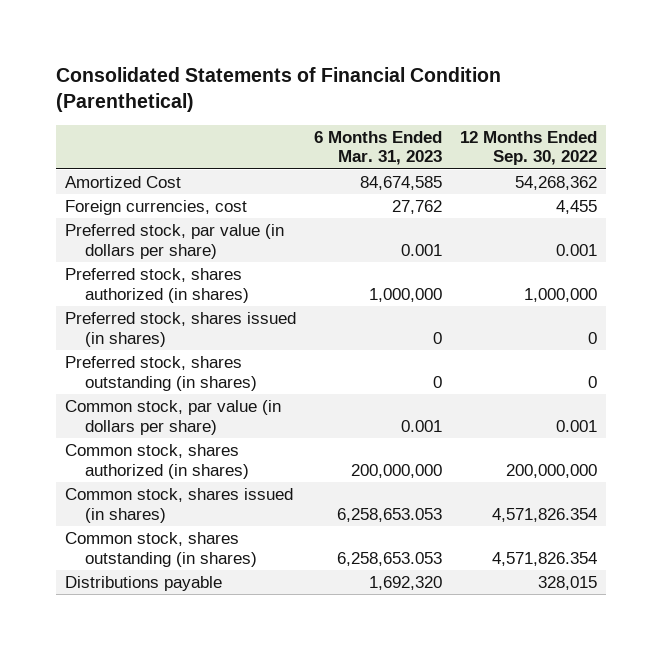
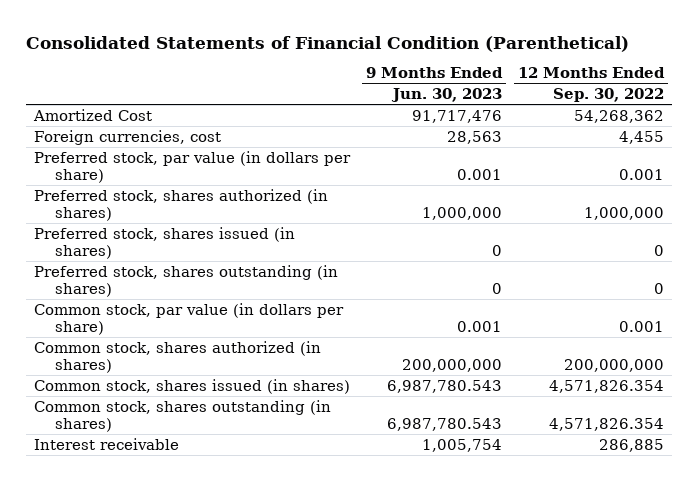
- | 6 Months Ended Mar. 31, 2023 | 12 Months Ended Sep. 30, 2022
+ | 9 Months Ended Jun. 30, 2023 | 12 Months Ended Sep. 30, 2022
- Distributions payable | 1,692,320 | 328,015
+ Interest receivable | 1,005,754 | 286,885

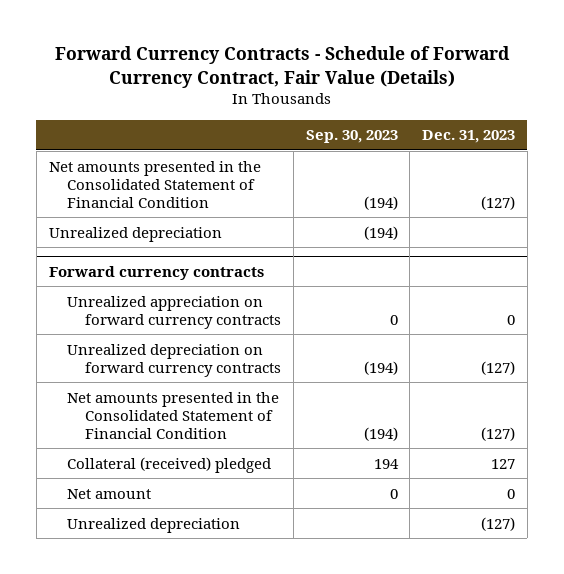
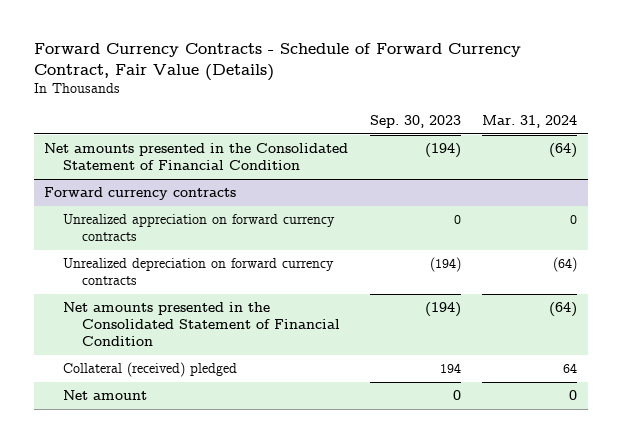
- | Sep. 30, 2023 | Dec. 31, 2023
+ | Sep. 30, 2023 | Mar. 31, 2024
- Unrealized depreciation | (194) |
@ Forward currency contracts
- Unrealized depreciation | | (127)

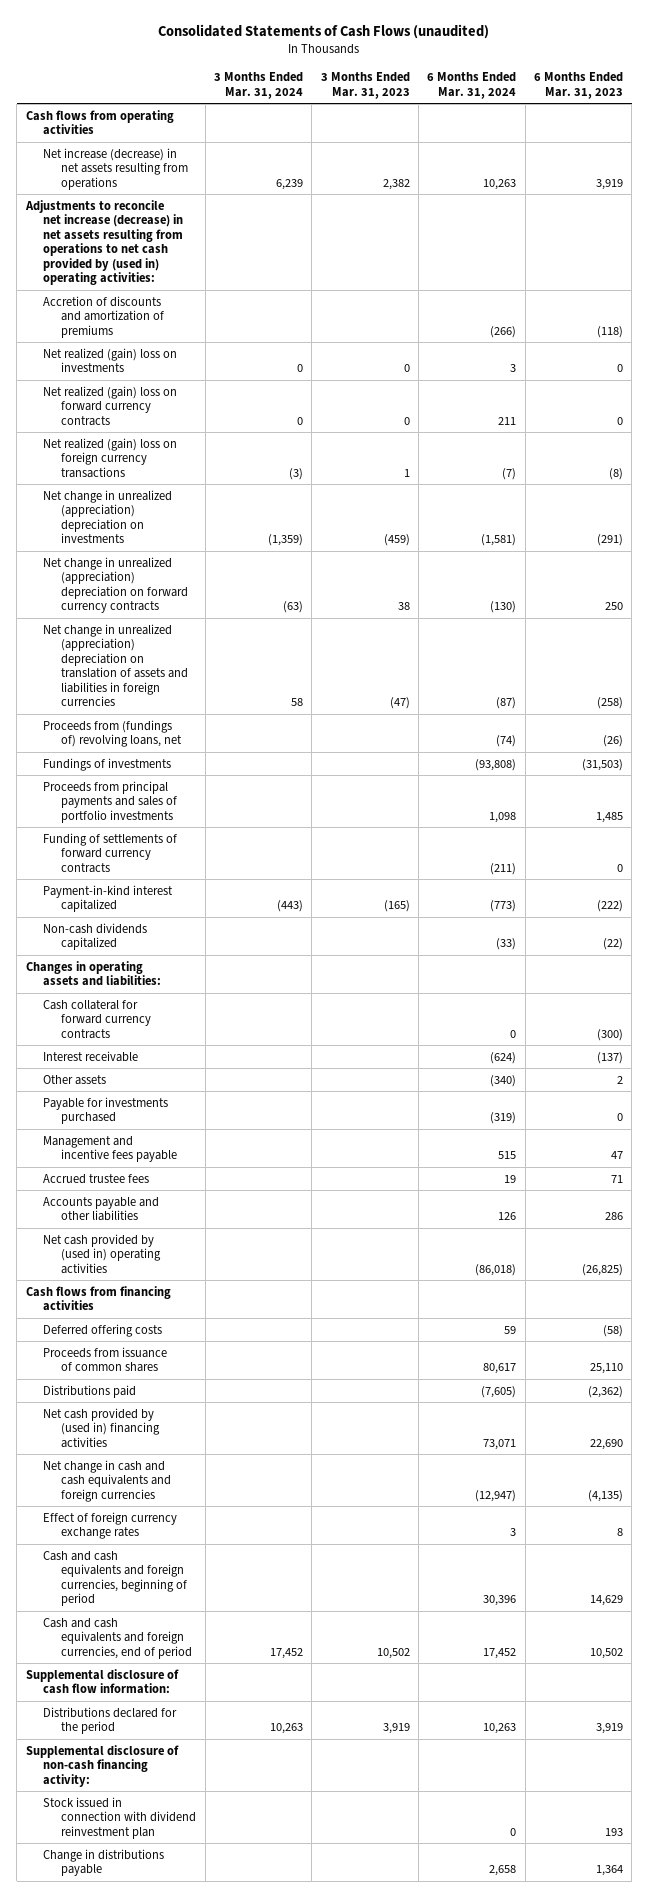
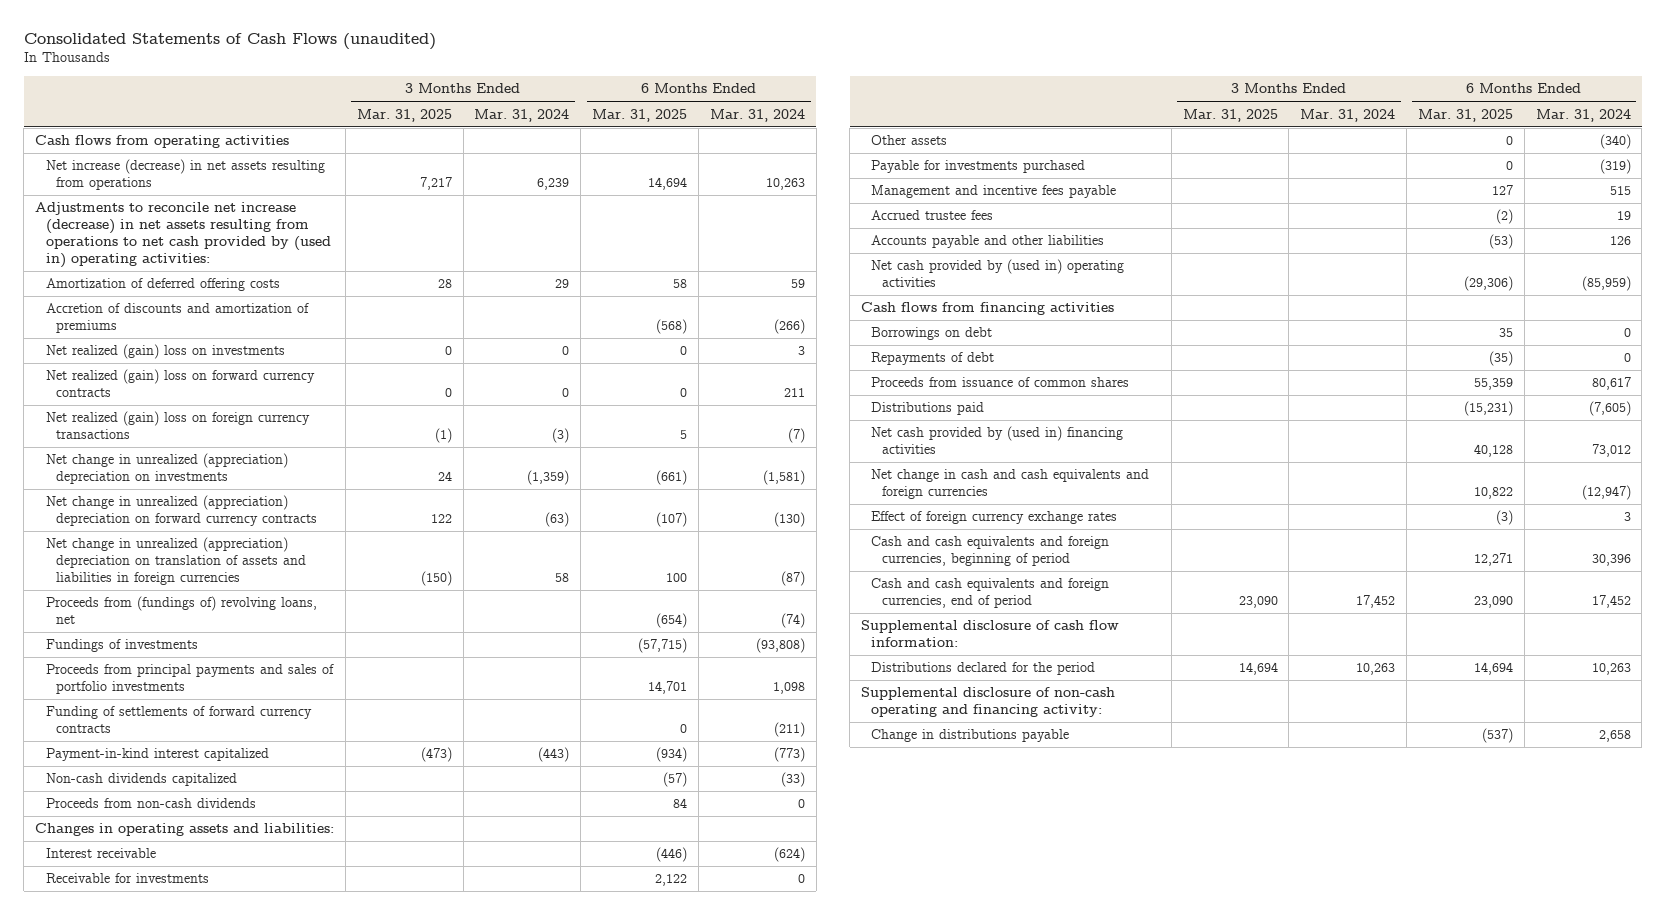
- | 3 Months Ended Mar. 31, 2024 | 3 Months Ended Mar. 31, 2023 | 6 Months Ended Mar. 31, 2024 | 6 Months Ended Mar. 31, 2023
+ | 3 Months Ended Mar. 31, 2025 | 3 Months Ended Mar. 31, 2024 | 6 Months Ended Mar. 31, 2025 | 6 Months Ended Mar. 31, 2024
+ Amortization of deferred offering costs | 28 | 29 | 58 | 59
+ Proceeds from non-cash dividends | | | 84 | 0
- Cash collateral for forward currency contracts | | | 0 | (300)
+ Receivable for investments | | | 2,122 | 0
- Net cash provided by (used in) operating activities | | | (86,018) | (26,825)
+ Net cash provided by (used in) operating activities | | | (29,306) | (85,959)
- Deferred offering costs | | | 59 | (58)
+ Borrowings on debt | | | 35 | 0
+ Repayments of debt | | | (35) | 0
- Net cash provided by (used in) financing activities | | | 73,071 | 22,690
+ Net cash provided by (used in) financing activities | | | 40,128 | 73,012
- Supplemental disclosure of non-cash financing activity:
- Stock issued in connection with dividend reinvestment plan | | | 0 | 193
+ Supplemental disclosure of non-cash operating and financing activity:

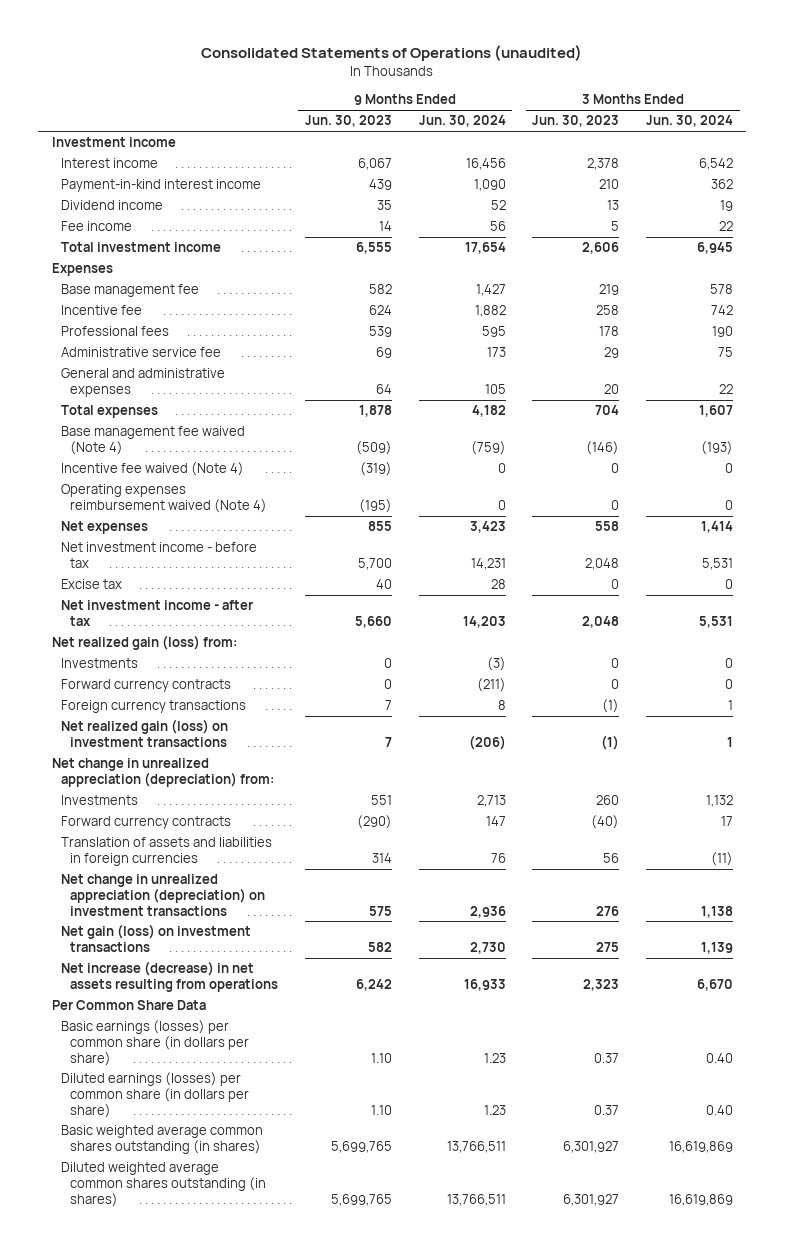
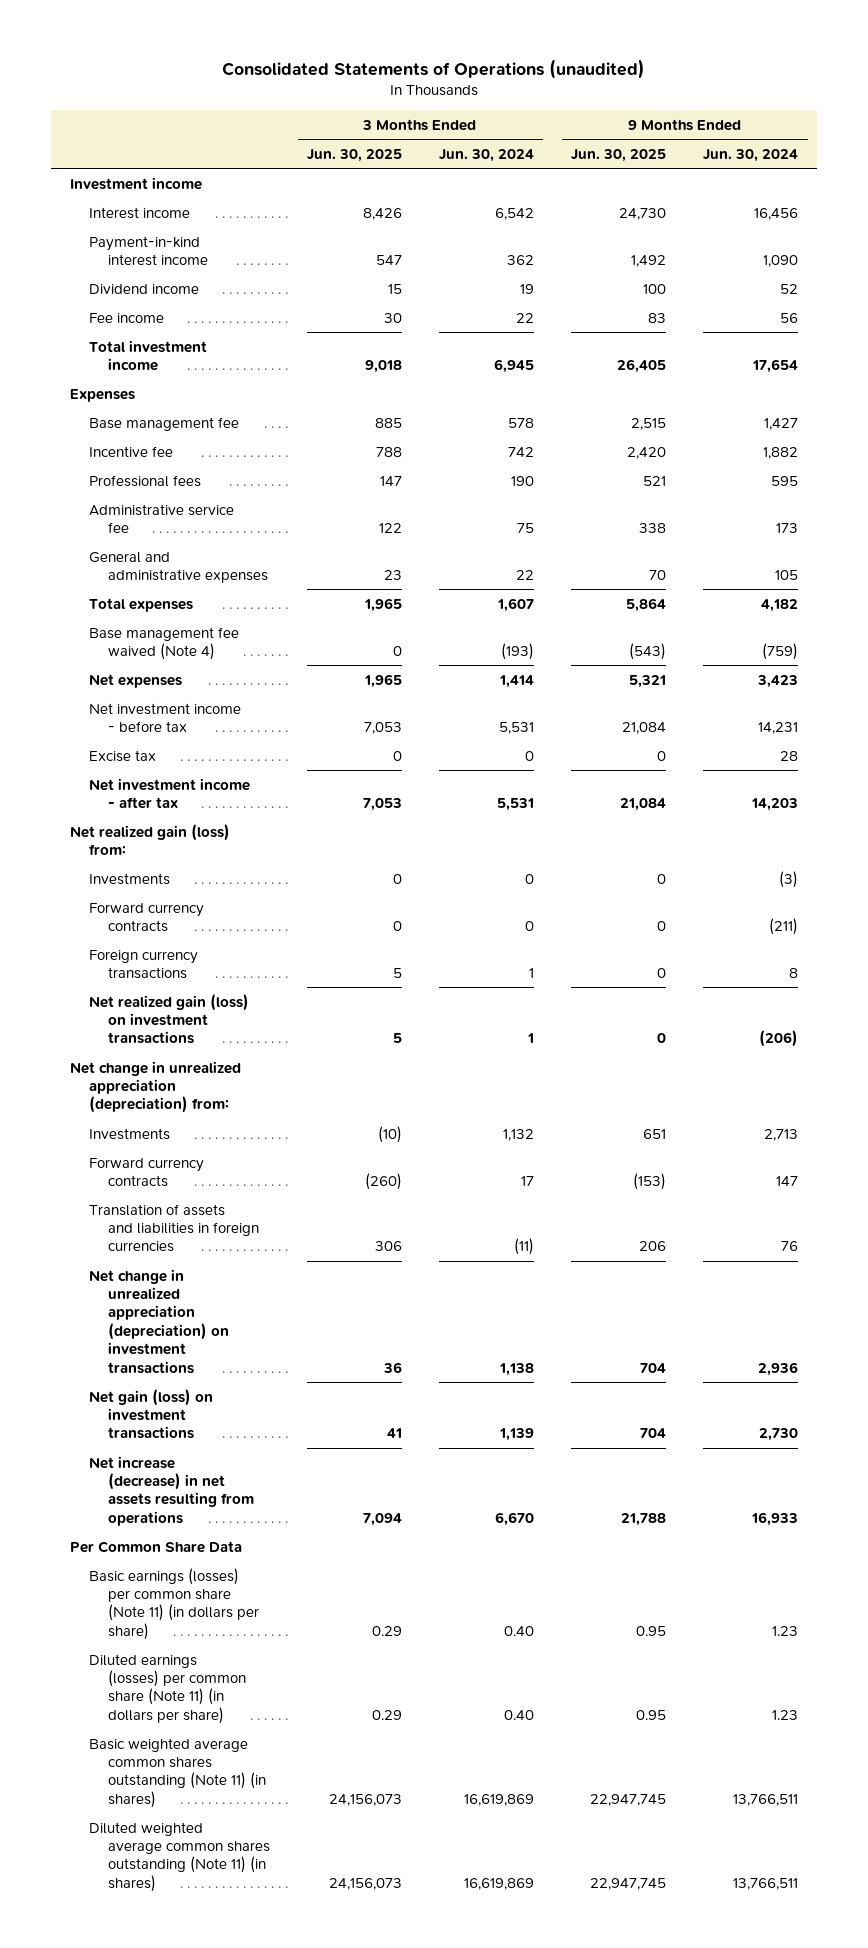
- | 9 Months Ended Jun. 30, 2023 | 9 Months Ended Jun. 30, 2024 | 3 Months Ended Jun. 30, 2023 | 3 Months Ended Jun. 30, 2024
+ | 3 Months Ended Jun. 30, 2025 | 3 Months Ended Jun. 30, 2024 | 9 Months Ended Jun. 30, 2025 | 9 Months Ended Jun. 30, 2024
- Incentive fee waived (Note 4) | (319) | 0 | 0 | 0
- Operating expenses reimbursement waived (Note 4) | (195) | 0 | 0 | 0
- Basic earnings (losses) per common share (in dollars per share) | 1.10 | 1.23 | 0.37 | 0.40
- Diluted earnings (losses) per common share (in dollars per share) | 1.10 | 1.23 | 0.37 | 0.40
- Basic weighted average common shares outstanding (in shares) | 5,699,765 | 13,766,511 | 6,301,927 | 16,619,869
- Diluted weighted average common shares outstanding (in shares) | 5,699,765 | 13,766,511 | 6,301,927 | 16,619,869
+ Basic earnings (losses) per common share (Note 11) (in dollars per share) | 0.29 | 0.40 | 0.95 | 1.23
+ Diluted earnings (losses) per common share (Note 11) (in dollars per share) | 0.29 | 0.40 | 0.95 | 1.23
+ Basic weighted average common shares outstanding (Note 11) (in shares) | 24,156,073 | 16,619,869 | 22,947,745 | 13,766,511
+ Diluted weighted average common shares outstanding (Note 11) (in shares) | 24,156,073 | 16,619,869 | 22,947,745 | 13,766,511

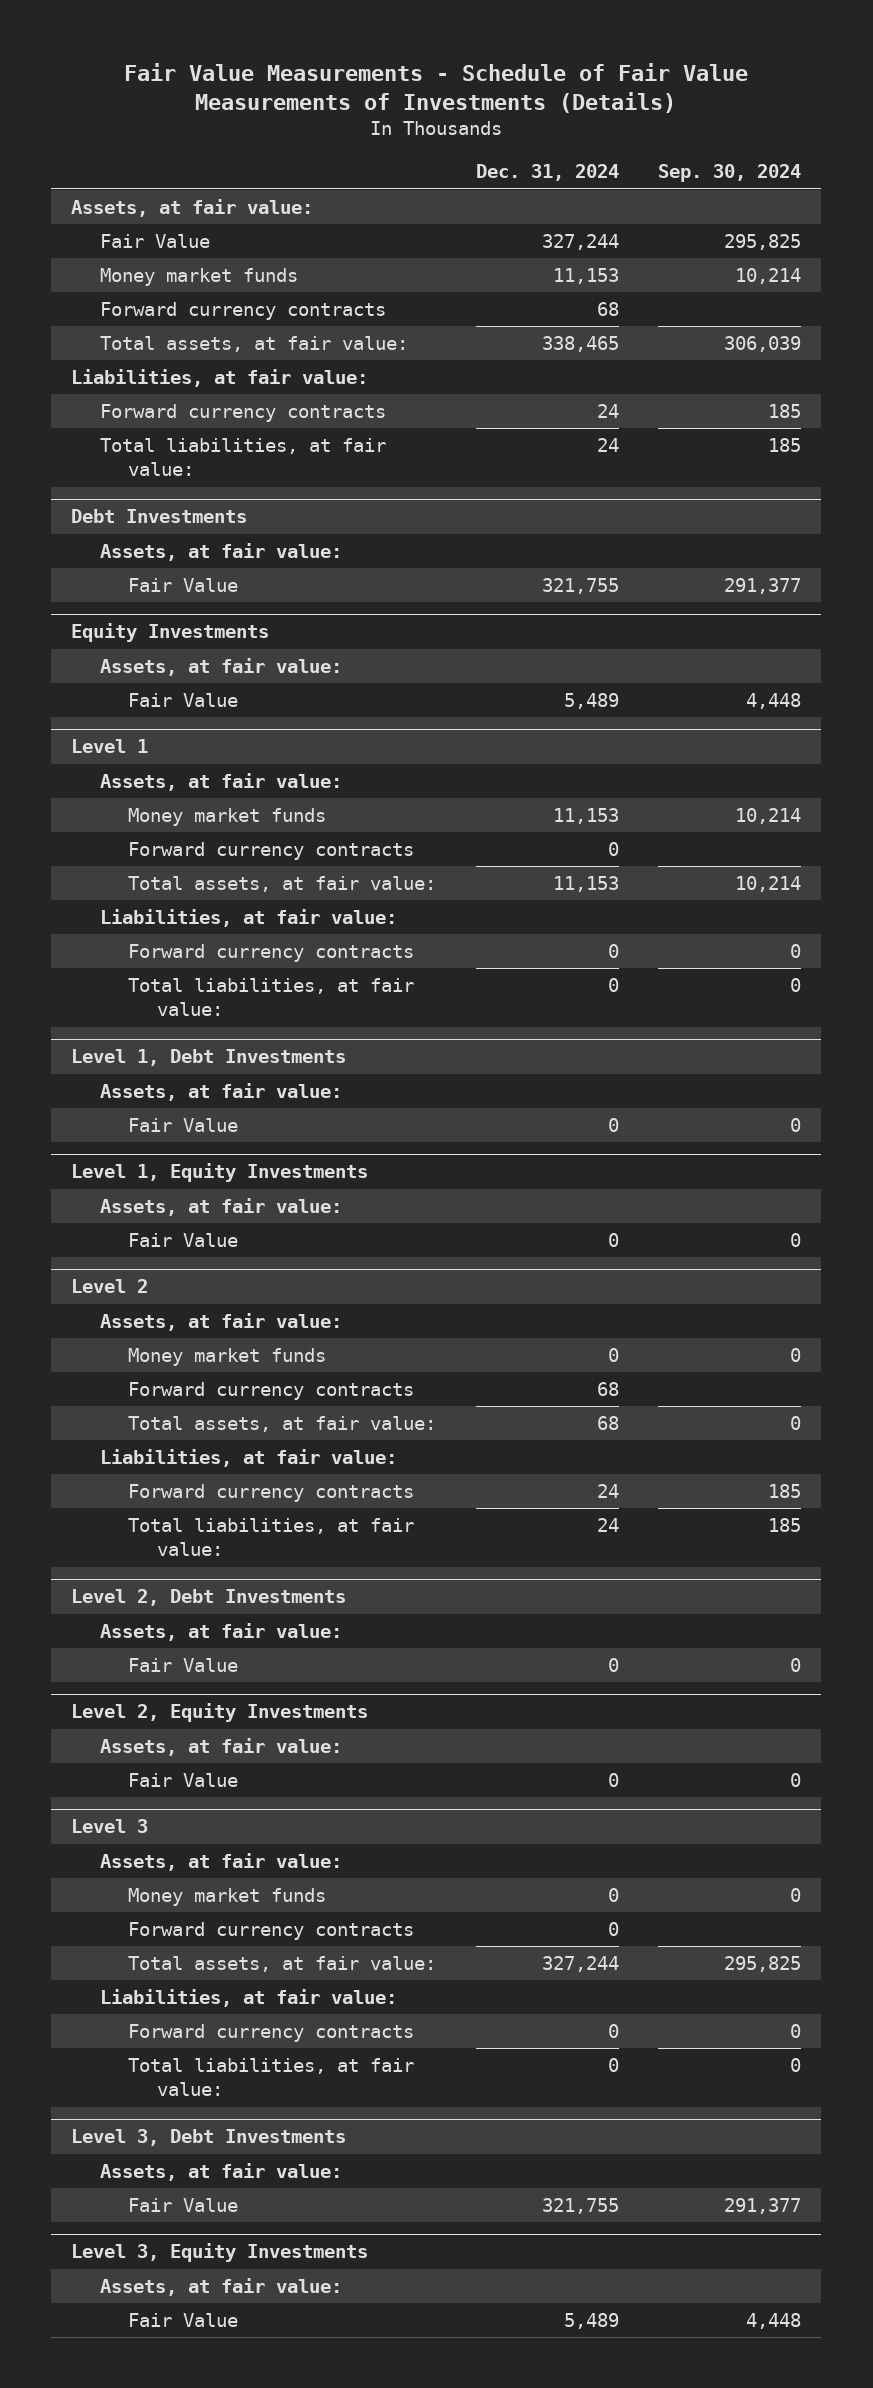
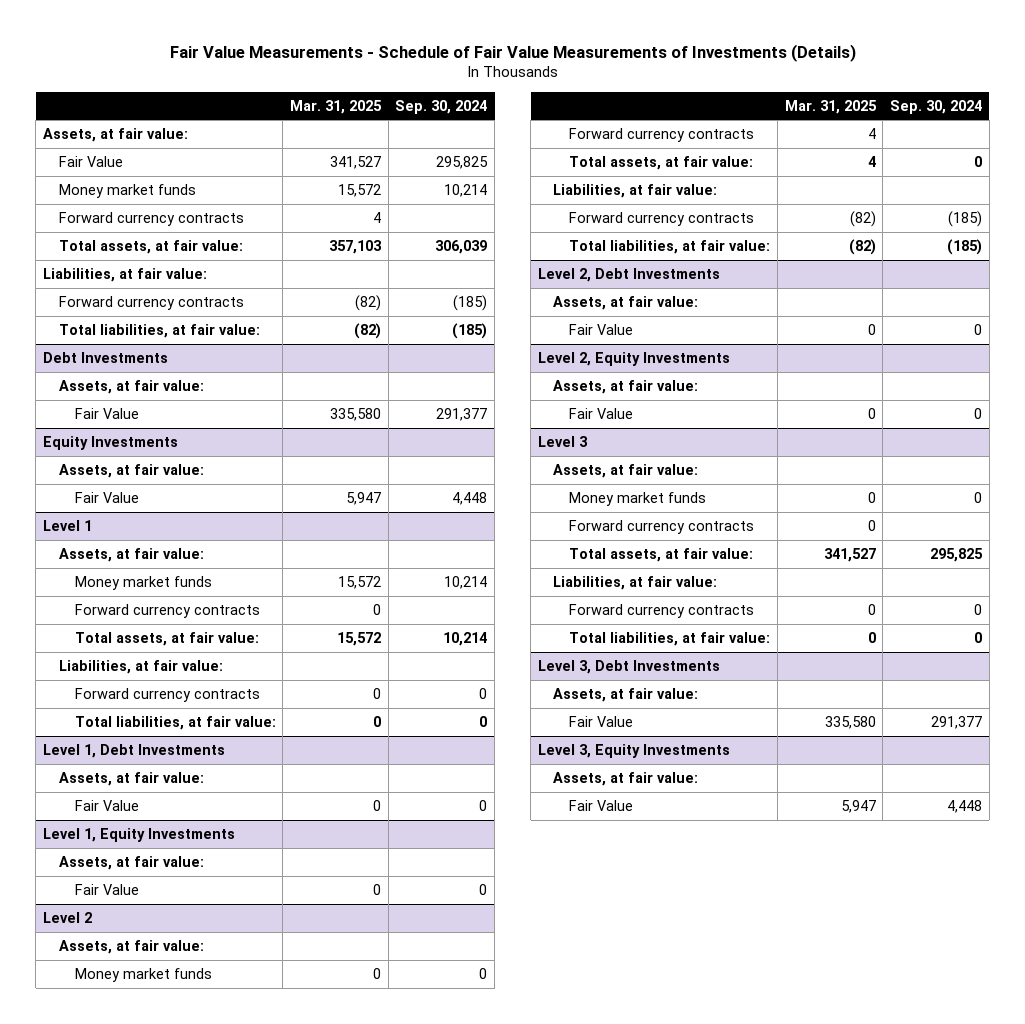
- | Dec. 31, 2024 | Sep. 30, 2024
+ | Mar. 31, 2025 | Sep. 30, 2024
- Forward currency contracts | 24 | 185
- Total liabilities, at fair value: | 24 | 185
+ Forward currency contracts | (82) | (185)
+ Total liabilities, at fair value: | (82) | (185)
@ Level 2
- Forward currency contracts | 24 | 185
- Total liabilities, at fair value: | 24 | 185
+ Forward currency contracts | (82) | (185)
+ Total liabilities, at fair value: | (82) | (185)

